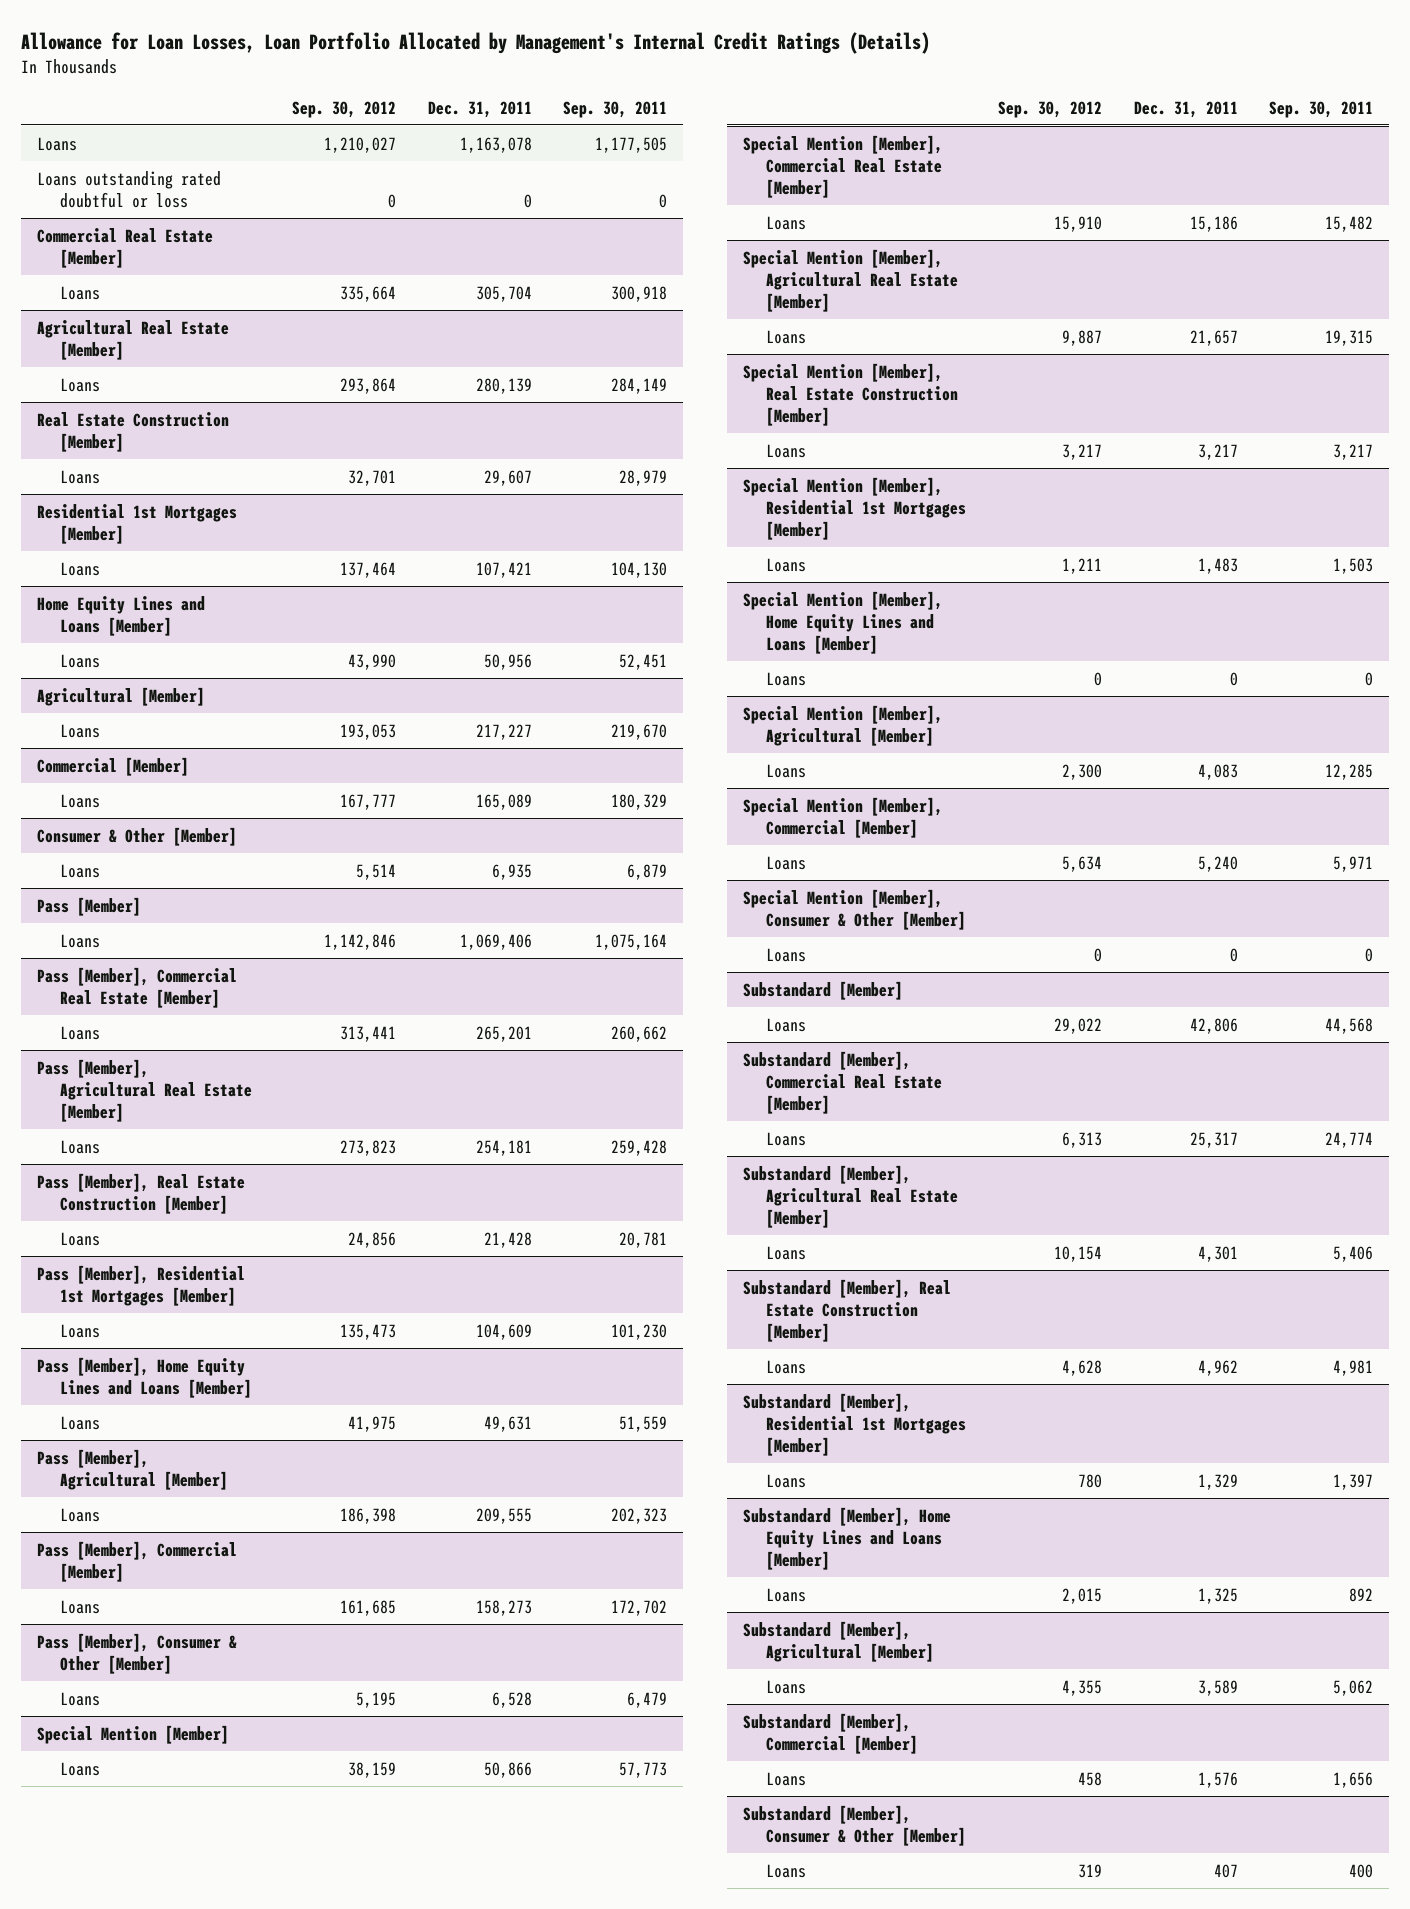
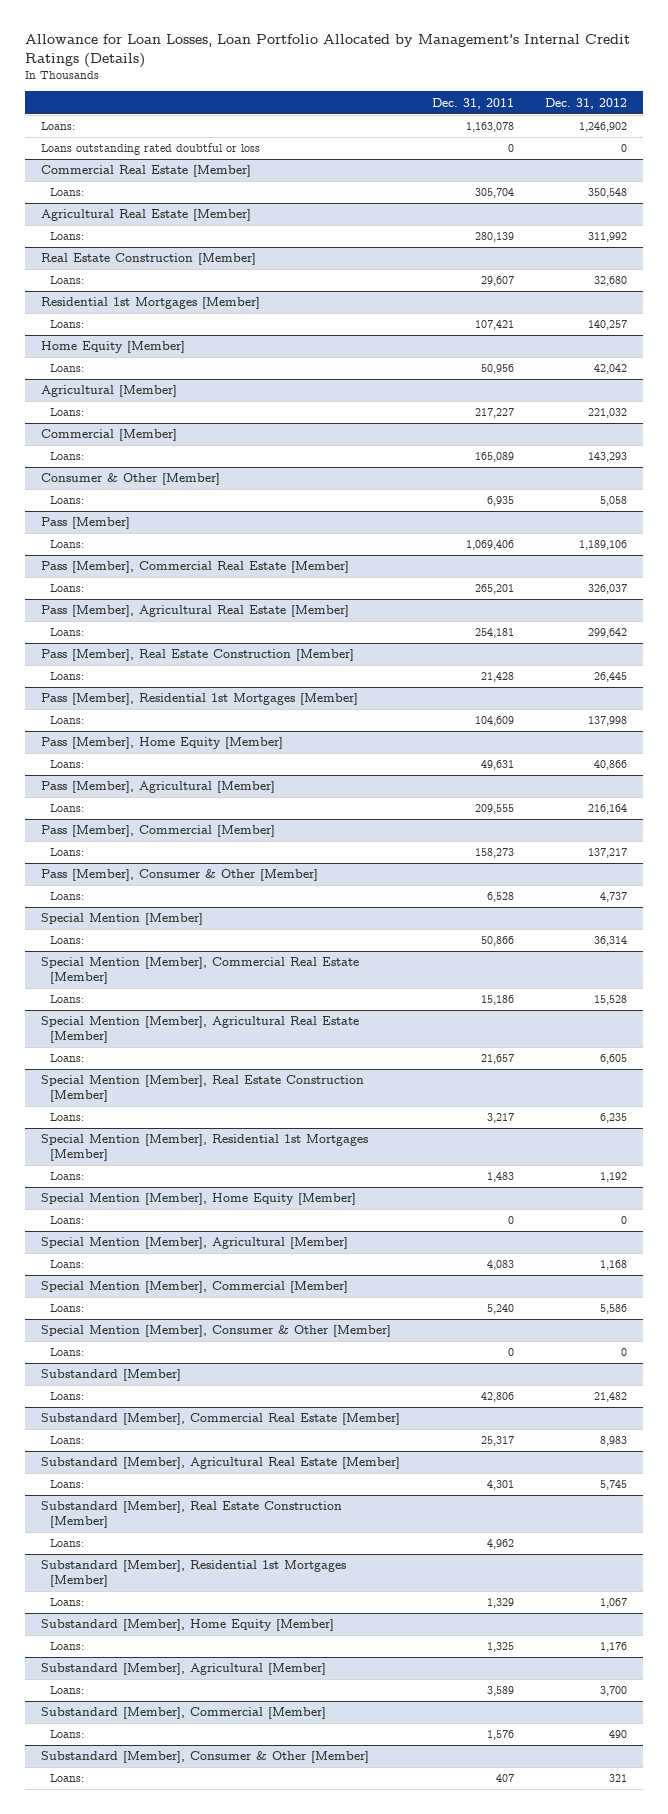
- | Sep. 30, 2012 | Dec. 31, 2011 | Sep. 30, 2011
+ | Dec. 31, 2011 | Dec. 31, 2012
- Loans | 1,210,027 | 1,163,078 | 1,177,505
+ Loans: | 1,163,078 | 1,246,902
@ Commercial Real Estate [Member]
- Loans | 335,664 | 305,704 | 300,918
+ Loans: | 305,704 | 350,548
@ Agricultural Real Estate [Member]
- Loans | 293,864 | 280,139 | 284,149
+ Loans: | 280,139 | 311,992
@ Real Estate Construction [Member]
- Loans | 32,701 | 29,607 | 28,979
+ Loans: | 29,607 | 32,680
@ Residential 1st Mortgages [Member]
- Loans | 137,464 | 107,421 | 104,130
- Home Equity Lines and Loans [Member]
- Loans | 43,990 | 50,956 | 52,451
@ Residential 1st Mortgages [Member]
+ Loans: | 107,421 | 140,257
+ Home Equity [Member]
+ Loans: | 50,956 | 42,042
@ Agricultural [Member]
- Loans | 193,053 | 217,227 | 219,670
+ Loans: | 217,227 | 221,032
@ Commercial [Member]
- Loans | 167,777 | 165,089 | 180,329
+ Loans: | 165,089 | 143,293
@ Consumer & Other [Member]
- Loans | 5,514 | 6,935 | 6,879
+ Loans: | 6,935 | 5,058
@ Pass [Member]
- Loans | 1,142,846 | 1,069,406 | 1,075,164
+ Loans: | 1,069,406 | 1,189,106
@ Pass [Member], Commercial Real Estate [Member]
- Loans | 313,441 | 265,201 | 260,662
+ Loans: | 265,201 | 326,037
@ Pass [Member], Agricultural Real Estate [Member]
- Loans | 273,823 | 254,181 | 259,428
+ Loans: | 254,181 | 299,642
@ Pass [Member], Real Estate Construction [Member]
- Loans | 24,856 | 21,428 | 20,781
+ Loans: | 21,428 | 26,445
@ Pass [Member], Residential 1st Mortgages [Member]
- Loans | 135,473 | 104,609 | 101,230
- Pass [Member], Home Equity Lines and Loans [Member]
- Loans | 41,975 | 49,631 | 51,559
@ Pass [Member], Residential 1st Mortgages [Member]
+ Loans: | 104,609 | 137,998
+ Pass [Member], Home Equity [Member]
+ Loans: | 49,631 | 40,866
@ Pass [Member], Agricultural [Member]
- Loans | 186,398 | 209,555 | 202,323
+ Loans: | 209,555 | 216,164
@ Pass [Member], Commercial [Member]
- Loans | 161,685 | 158,273 | 172,702
+ Loans: | 158,273 | 137,217
@ Pass [Member], Consumer & Other [Member]
- Loans | 5,195 | 6,528 | 6,479
+ Loans: | 6,528 | 4,737
@ Special Mention [Member]
- Loans | 38,159 | 50,866 | 57,773
+ Loans: | 50,866 | 36,314
@ Special Mention [Member], Commercial Real Estate [Member]
- Loans | 15,910 | 15,186 | 15,482
+ Loans: | 15,186 | 15,528
@ Special Mention [Member], Agricultural Real Estate [Member]
- Loans | 9,887 | 21,657 | 19,315
+ Loans: | 21,657 | 6,605
@ Special Mention [Member], Real Estate Construction [Member]
- Loans | 3,217 | 3,217 | 3,217
+ Loans: | 3,217 | 6,235
@ Special Mention [Member], Residential 1st Mortgages [Member]
- Loans | 1,211 | 1,483 | 1,503
- Special Mention [Member], Home Equity Lines and Loans [Member]
- Loans | 0 | 0 | 0
@ Special Mention [Member], Residential 1st Mortgages [Member]
+ Loans: | 1,483 | 1,192
+ Special Mention [Member], Home Equity [Member]
+ Loans: | 0 | 0
@ Special Mention [Member], Agricultural [Member]
- Loans | 2,300 | 4,083 | 12,285
+ Loans: | 4,083 | 1,168
@ Special Mention [Member], Commercial [Member]
- Loans | 5,634 | 5,240 | 5,971
+ Loans: | 5,240 | 5,586
@ Special Mention [Member], Consumer & Other [Member]
- Loans | 0 | 0 | 0
+ Loans: | 0 | 0
@ Substandard [Member]
- Loans | 29,022 | 42,806 | 44,568
+ Loans: | 42,806 | 21,482
@ Substandard [Member], Commercial Real Estate [Member]
- Loans | 6,313 | 25,317 | 24,774
+ Loans: | 25,317 | 8,983
@ Substandard [Member], Agricultural Real Estate [Member]
- Loans | 10,154 | 4,301 | 5,406
+ Loans: | 4,301 | 5,745
@ Substandard [Member], Real Estate Construction [Member]
- Loans | 4,628 | 4,962 | 4,981
+ Loans: | 4,962 |
@ Substandard [Member], Residential 1st Mortgages [Member]
- Loans | 780 | 1,329 | 1,397
- Substandard [Member], Home Equity Lines and Loans [Member]
- Loans | 2,015 | 1,325 | 892
@ Substandard [Member], Residential 1st Mortgages [Member]
+ Loans: | 1,329 | 1,067
+ Substandard [Member], Home Equity [Member]
+ Loans: | 1,325 | 1,176
@ Substandard [Member], Agricultural [Member]
- Loans | 4,355 | 3,589 | 5,062
+ Loans: | 3,589 | 3,700
@ Substandard [Member], Commercial [Member]
- Loans | 458 | 1,576 | 1,656
+ Loans: | 1,576 | 490
@ Substandard [Member], Consumer & Other [Member]
- Loans | 319 | 407 | 400
+ Loans: | 407 | 321

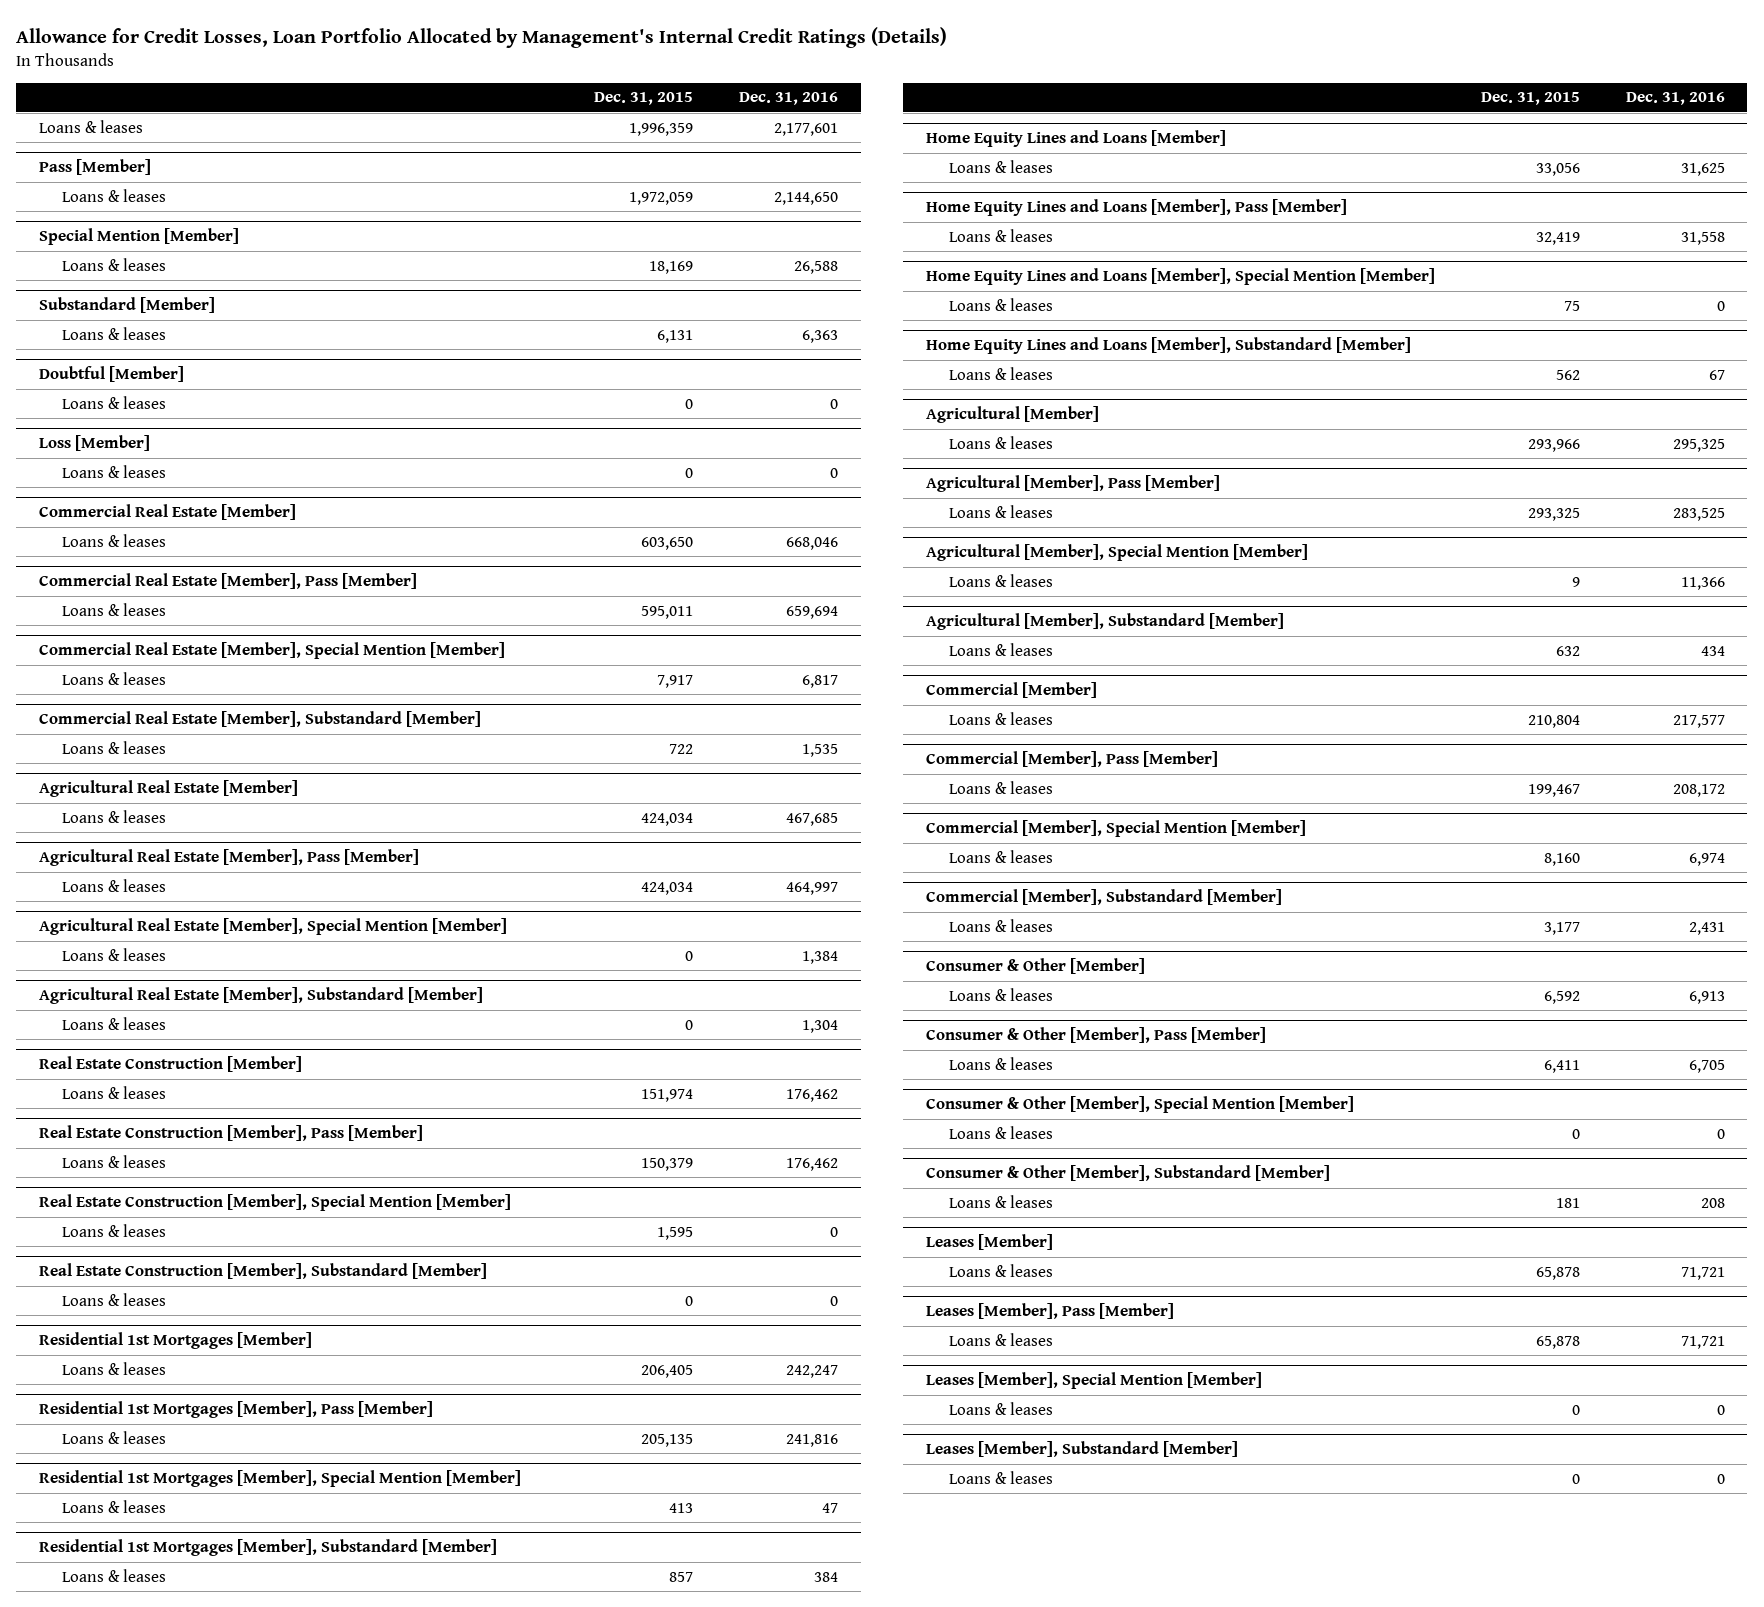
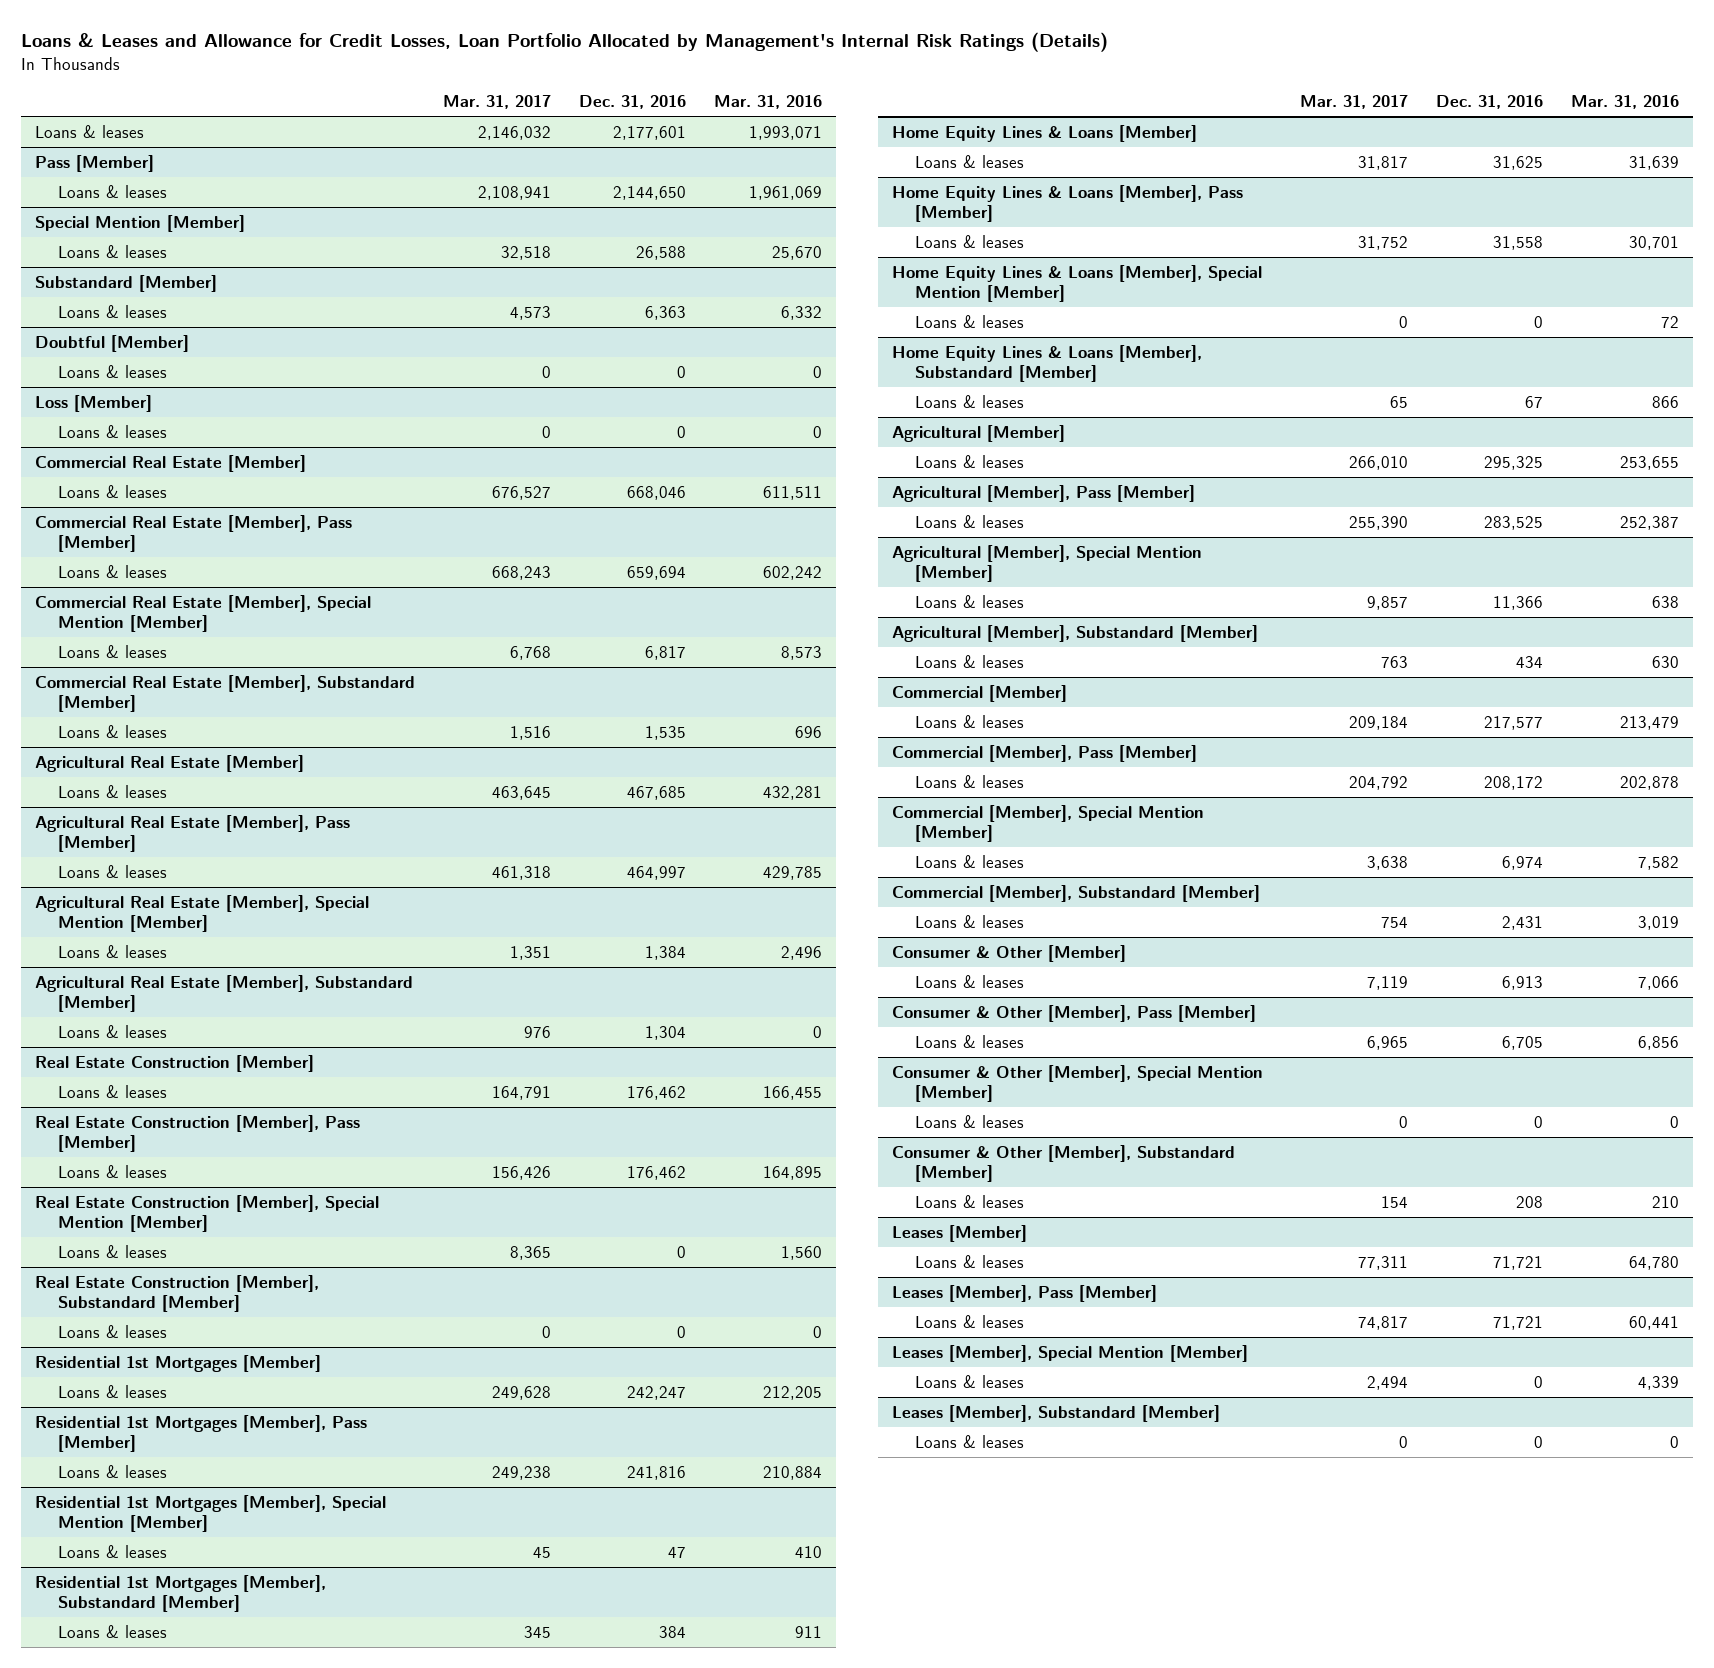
- Allowance for Credit Losses, Loan Portfolio Allocated by Management's Internal Credit Ratings (Details)
+ Loans & Leases and Allowance for Credit Losses, Loan Portfolio Allocated by Management's Internal Risk Ratings (Details)
- | Dec. 31, 2015 | Dec. 31, 2016
+ | Mar. 31, 2017 | Dec. 31, 2016 | Mar. 31, 2016
- Home Equity Lines and Loans [Member]
+ Home Equity Lines & Loans [Member]
- Home Equity Lines and Loans [Member], Pass [Member]
+ Home Equity Lines & Loans [Member], Pass [Member]
- Home Equity Lines and Loans [Member], Special Mention [Member]
+ Home Equity Lines & Loans [Member], Special Mention [Member]
- Home Equity Lines and Loans [Member], Substandard [Member]
+ Home Equity Lines & Loans [Member], Substandard [Member]

